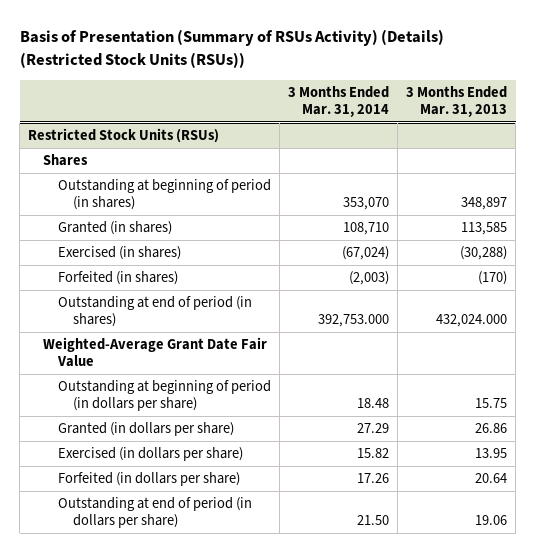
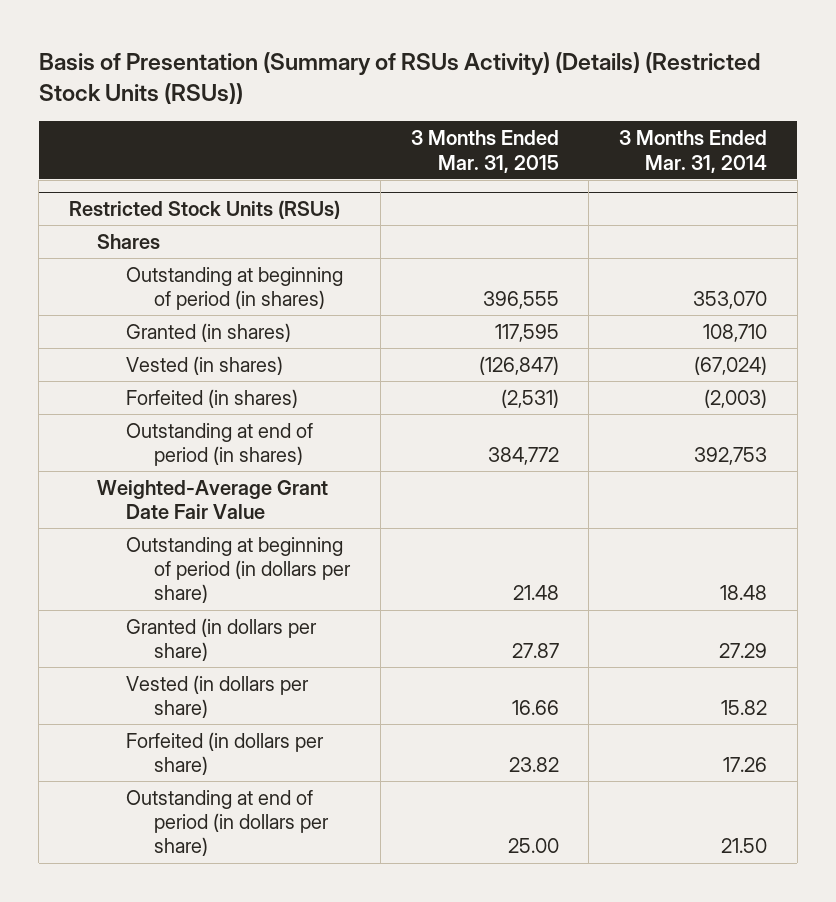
- | 3 Months Ended Mar. 31, 2014 | 3 Months Ended Mar. 31, 2013
+ | 3 Months Ended Mar. 31, 2015 | 3 Months Ended Mar. 31, 2014
@ Restricted Stock Units (RSUs)
- Exercised (in shares) | (67,024) | (30,288)
+ Vested (in shares) | (126,847) | (67,024)
- Outstanding at end of period (in shares) | 392,753.000 | 432,024.000
+ Outstanding at end of period (in shares) | 384,772 | 392,753
- Exercised (in dollars per share) | 15.82 | 13.95
+ Vested (in dollars per share) | 16.66 | 15.82

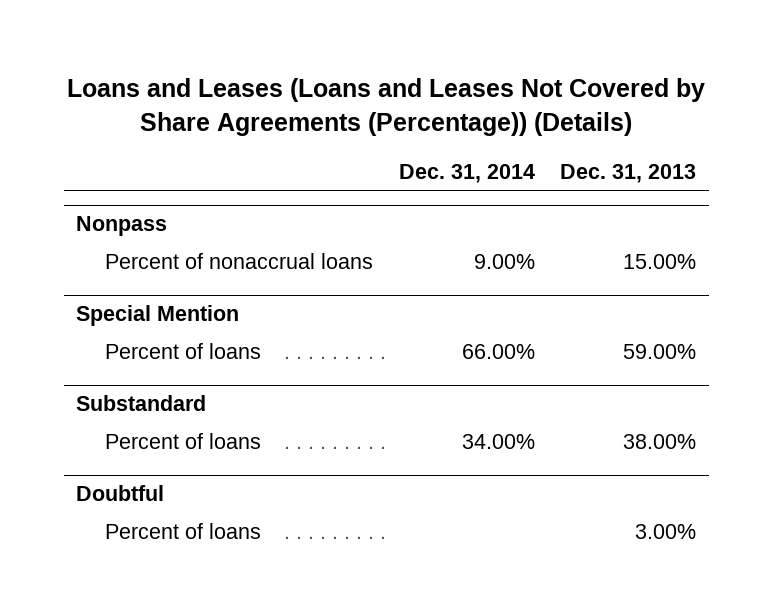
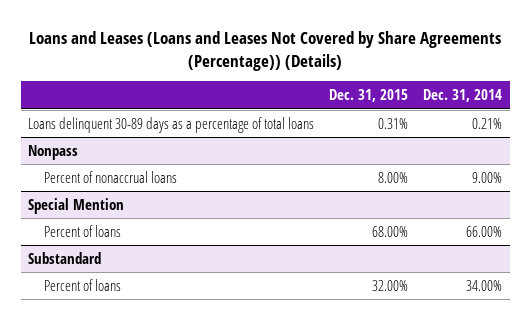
- | Dec. 31, 2014 | Dec. 31, 2013
+ | Dec. 31, 2015 | Dec. 31, 2014
+ Loans delinquent 30-89 days as a percentage of total loans | 0.31% | 0.21%
- Doubtful
- Percent of loans | | 3.00%

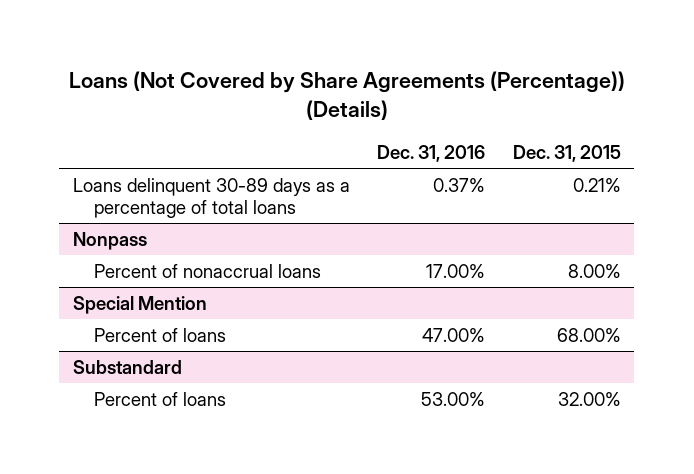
- Loans and Leases (Loans and Leases Not Covered by Share Agreements (Percentage)) (Details)
+ Loans (Not Covered by Share Agreements (Percentage)) (Details)
- | Dec. 31, 2015 | Dec. 31, 2014
+ | Dec. 31, 2016 | Dec. 31, 2015
- Loans delinquent 30-89 days as a percentage of total loans | 0.31% | 0.21%
+ Loans delinquent 30-89 days as a percentage of total loans | 0.37% | 0.21%

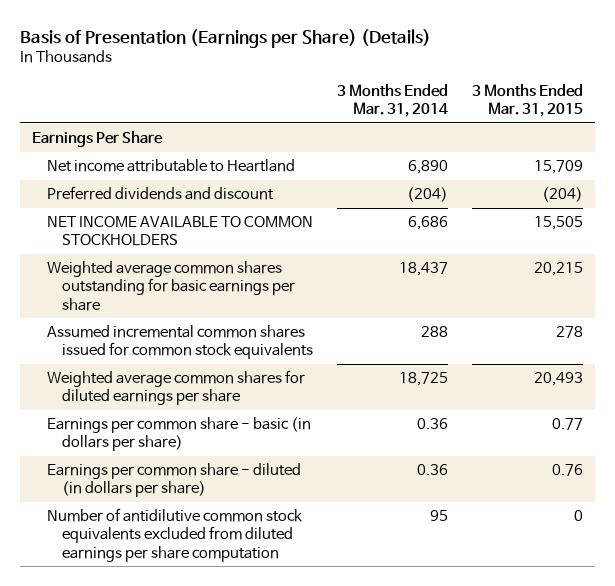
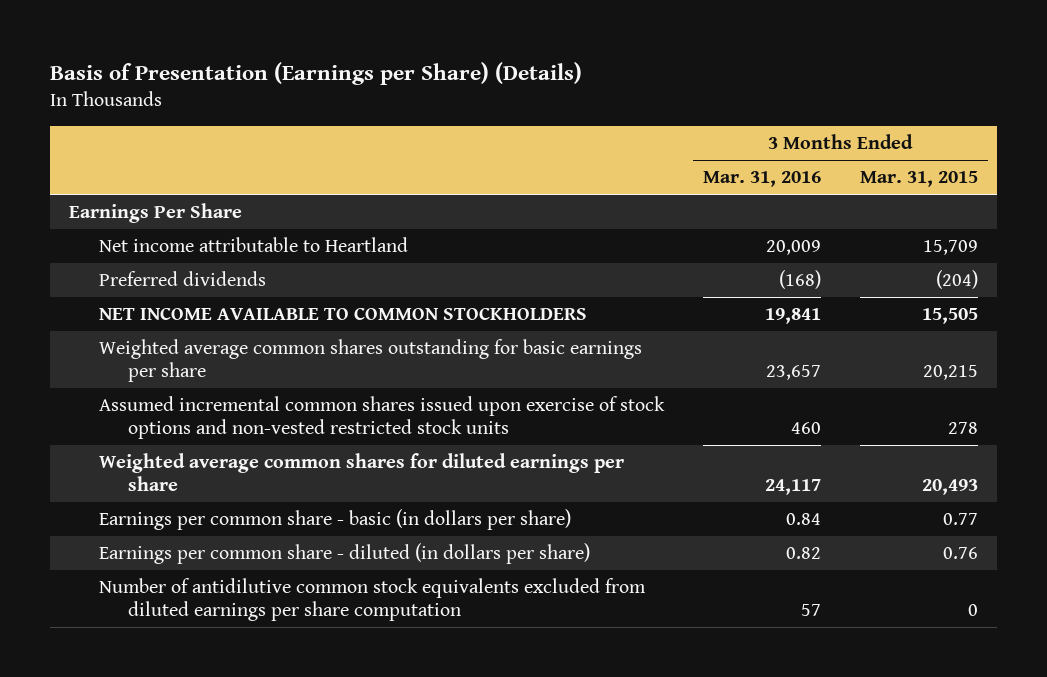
- | 3 Months Ended Mar. 31, 2014 | 3 Months Ended Mar. 31, 2015
+ | 3 Months Ended Mar. 31, 2016 | 3 Months Ended Mar. 31, 2015
- Preferred dividends and discount | (204) | (204)
+ Preferred dividends | (168) | (204)
- Assumed incremental common shares issued for common stock equivalents | 288 | 278
+ Assumed incremental common shares issued upon exercise of stock options and non-vested restricted stock units | 460 | 278

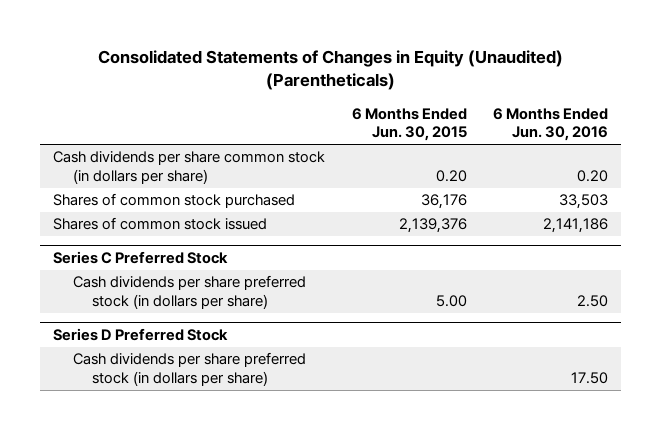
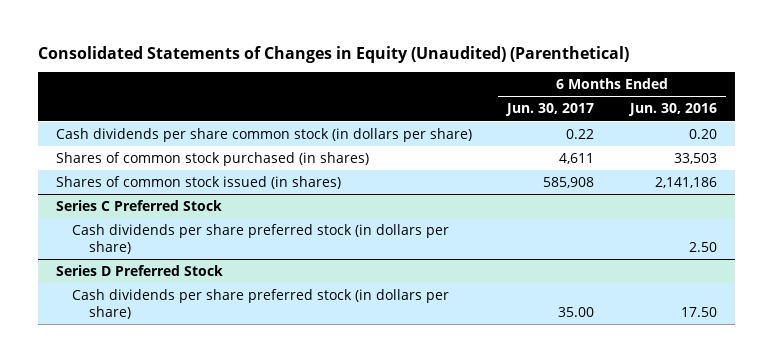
- Consolidated Statements of Changes in Equity (Unaudited) (Parentheticals)
+ Consolidated Statements of Changes in Equity (Unaudited) (Parenthetical)
- | 6 Months Ended Jun. 30, 2015 | 6 Months Ended Jun. 30, 2016
+ | 6 Months Ended Jun. 30, 2017 | 6 Months Ended Jun. 30, 2016
- Shares of common stock purchased | 36,176 | 33,503
- Shares of common stock issued | 2,139,376 | 2,141,186
+ Shares of common stock purchased (in shares) | 4,611 | 33,503
+ Shares of common stock issued (in shares) | 585,908 | 2,141,186

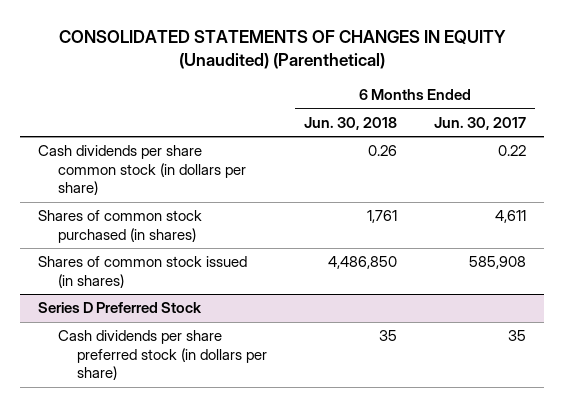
- Consolidated Statements of Changes in Equity (Unaudited) (Parenthetical)
+ CONSOLIDATED STATEMENTS OF CHANGES IN EQUITY (Unaudited) (Parenthetical)
- | 6 Months Ended Jun. 30, 2017 | 6 Months Ended Jun. 30, 2016
+ | 6 Months Ended Jun. 30, 2018 | 6 Months Ended Jun. 30, 2017
- Series C Preferred Stock
- Cash dividends per share preferred stock (in dollars per share) | | 2.50
@ Series D Preferred Stock
- Cash dividends per share preferred stock (in dollars per share) | 35.00 | 17.50
+ Cash dividends per share preferred stock (in dollars per share) | 35 | 35

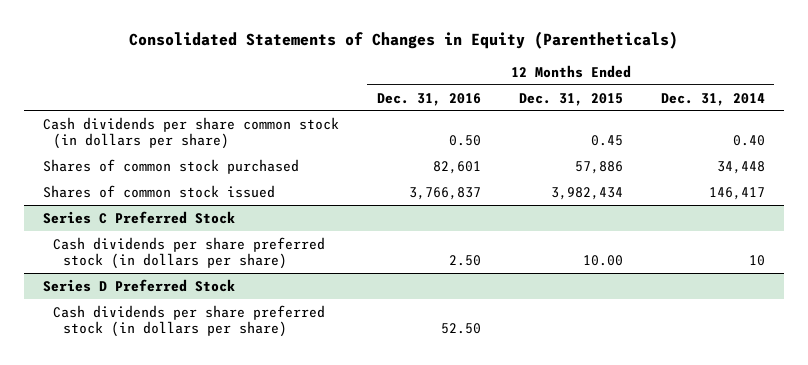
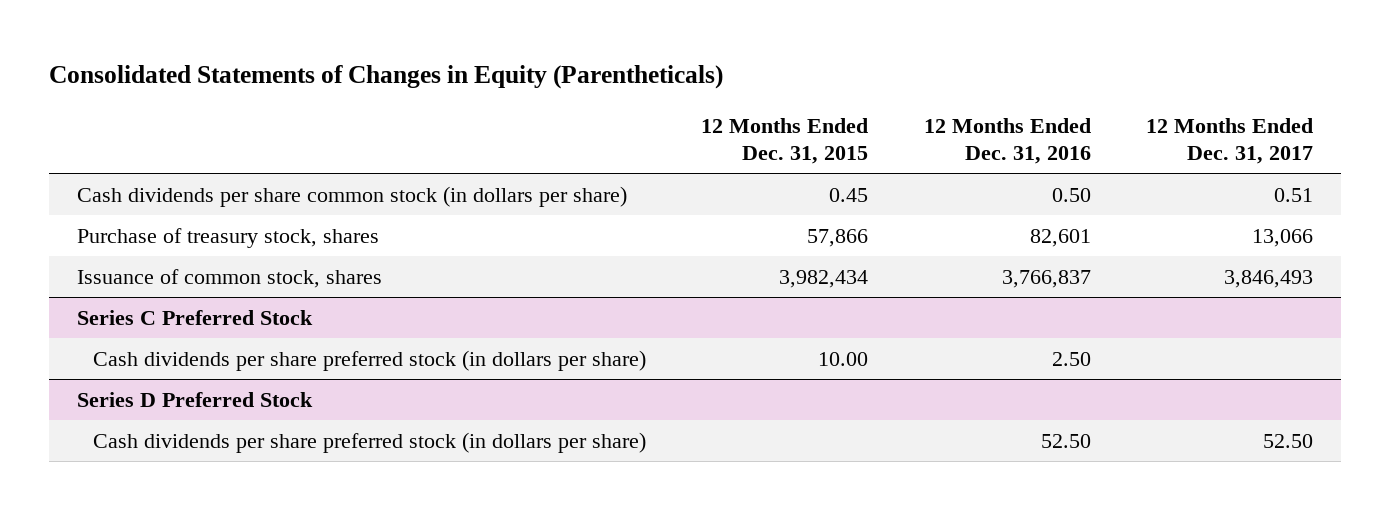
- | 12 Months Ended Dec. 31, 2016 | 12 Months Ended Dec. 31, 2015 | 12 Months Ended Dec. 31, 2014
+ | 12 Months Ended Dec. 31, 2015 | 12 Months Ended Dec. 31, 2016 | 12 Months Ended Dec. 31, 2017
- Shares of common stock purchased | 82,601 | 57,886 | 34,448
- Shares of common stock issued | 3,766,837 | 3,982,434 | 146,417
+ Purchase of treasury stock, shares | 57,866 | 82,601 | 13,066
+ Issuance of common stock, shares | 3,982,434 | 3,766,837 | 3,846,493

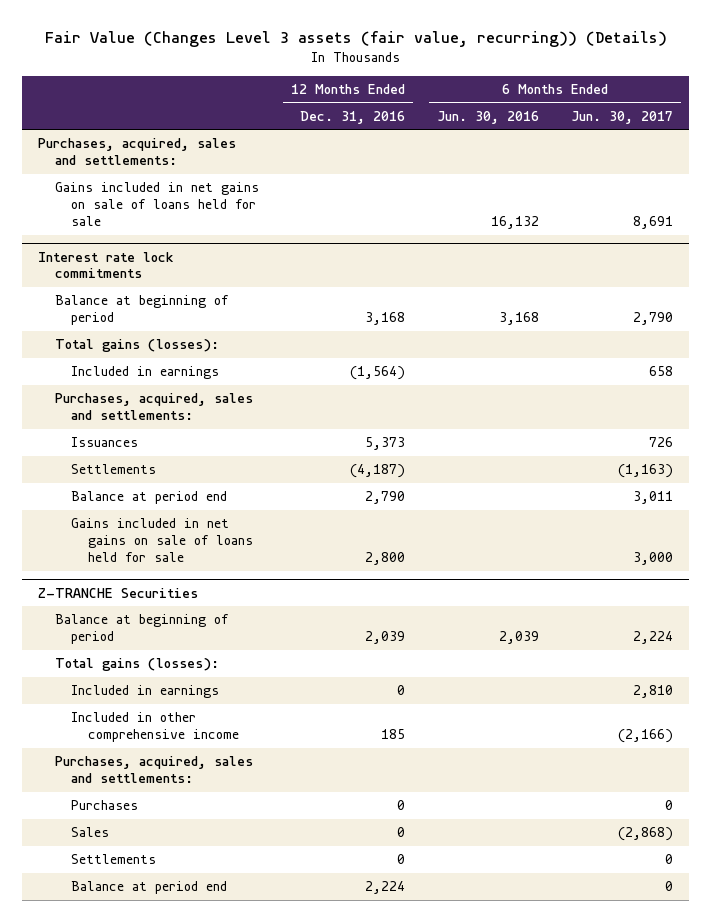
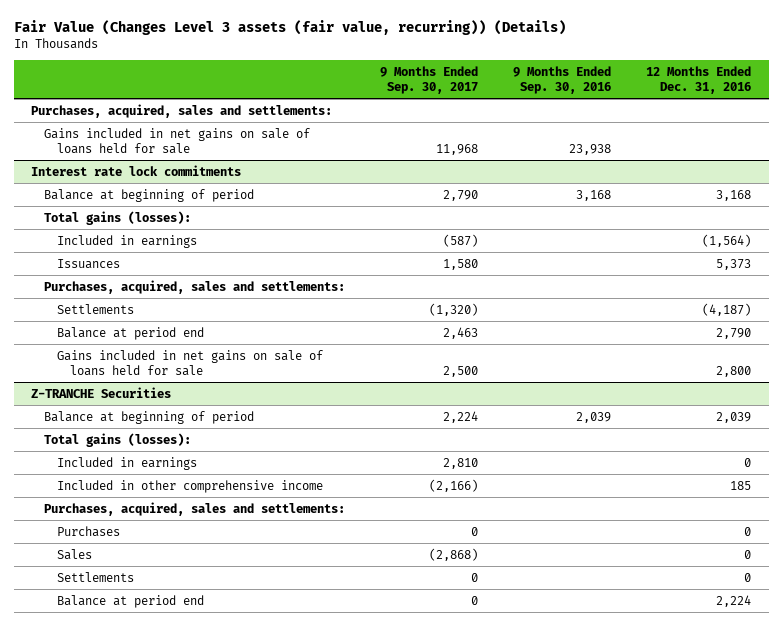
- | 12 Months Ended Dec. 31, 2016 | 6 Months Ended Jun. 30, 2016 | 6 Months Ended Jun. 30, 2017
+ | 9 Months Ended Sep. 30, 2017 | 9 Months Ended Sep. 30, 2016 | 12 Months Ended Dec. 31, 2016
@ Interest rate lock commitments
moved down: Purchases, acquired, sales and settlements:

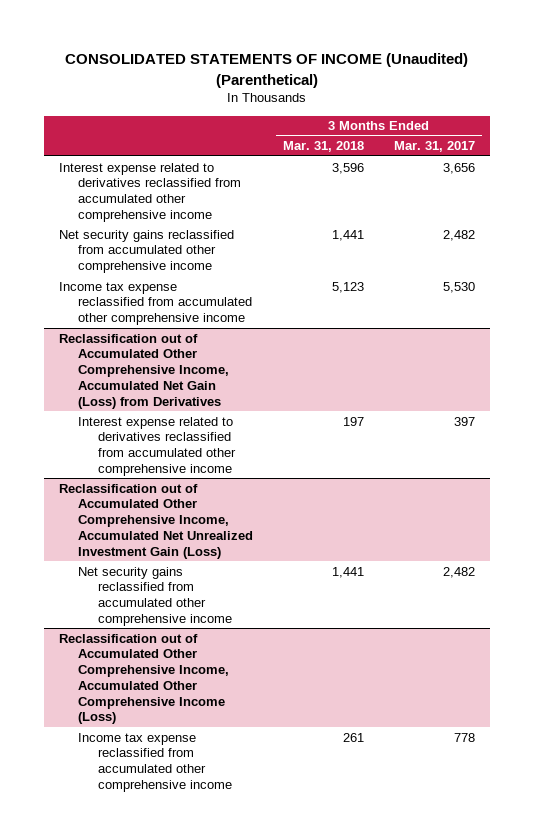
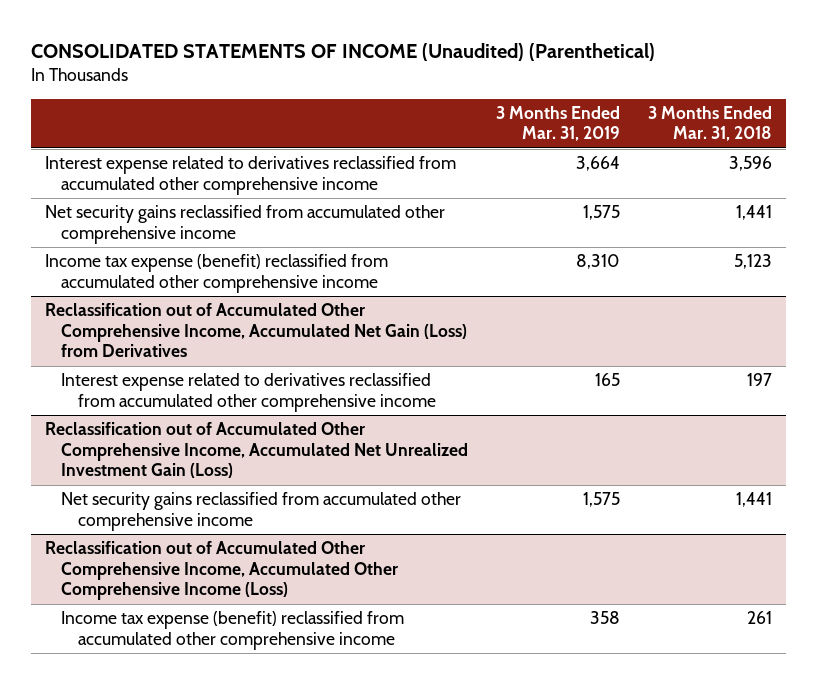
- | 3 Months Ended Mar. 31, 2018 | 3 Months Ended Mar. 31, 2017
+ | 3 Months Ended Mar. 31, 2019 | 3 Months Ended Mar. 31, 2018
- Income tax expense reclassified from accumulated other comprehensive income | 5,123 | 5,530
+ Income tax expense (benefit) reclassified from accumulated other comprehensive income | 8,310 | 5,123
@ Reclassification out of Accumulated Other Comprehensive Income, Accumulated Other Comprehensive Income (Loss)
- Income tax expense reclassified from accumulated other comprehensive income | 261 | 778
+ Income tax expense (benefit) reclassified from accumulated other comprehensive income | 358 | 261

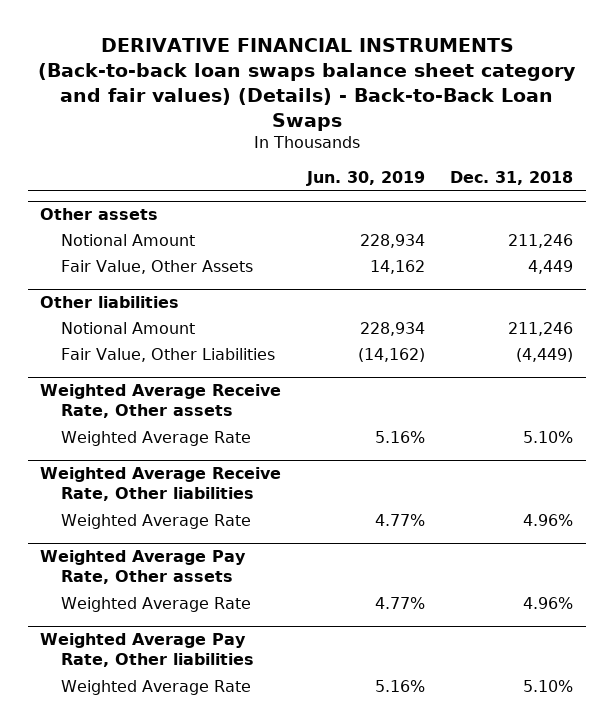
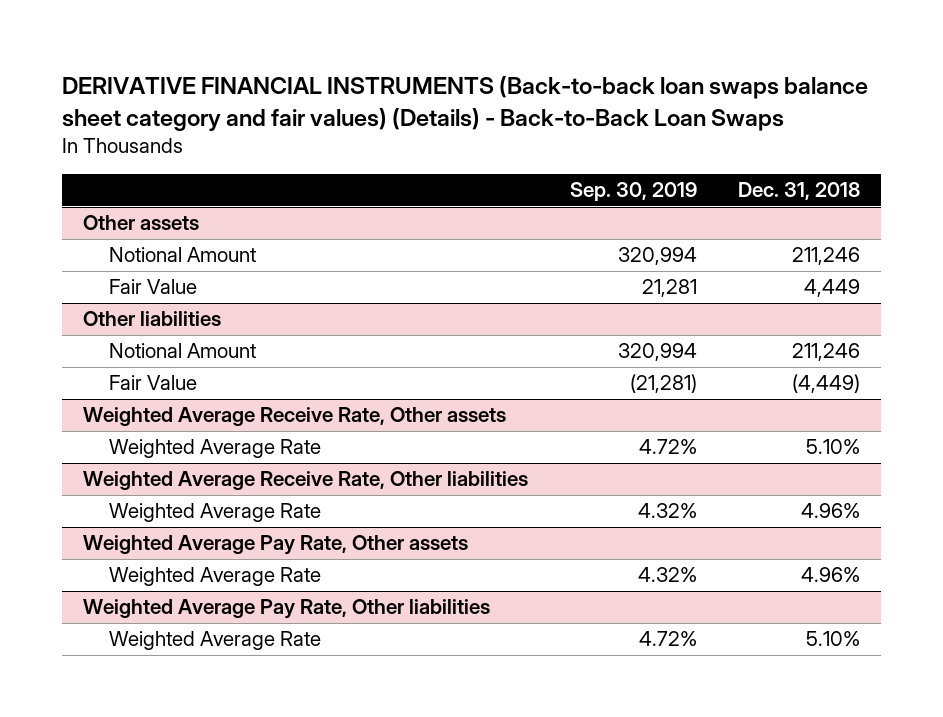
- | Jun. 30, 2019 | Dec. 31, 2018
+ | Sep. 30, 2019 | Dec. 31, 2018
@ Other assets
- Fair Value, Other Assets | 14,162 | 4,449
+ Fair Value | 21,281 | 4,449
@ Other liabilities
- Fair Value, Other Liabilities | (14,162) | (4,449)
+ Fair Value | (21,281) | (4,449)

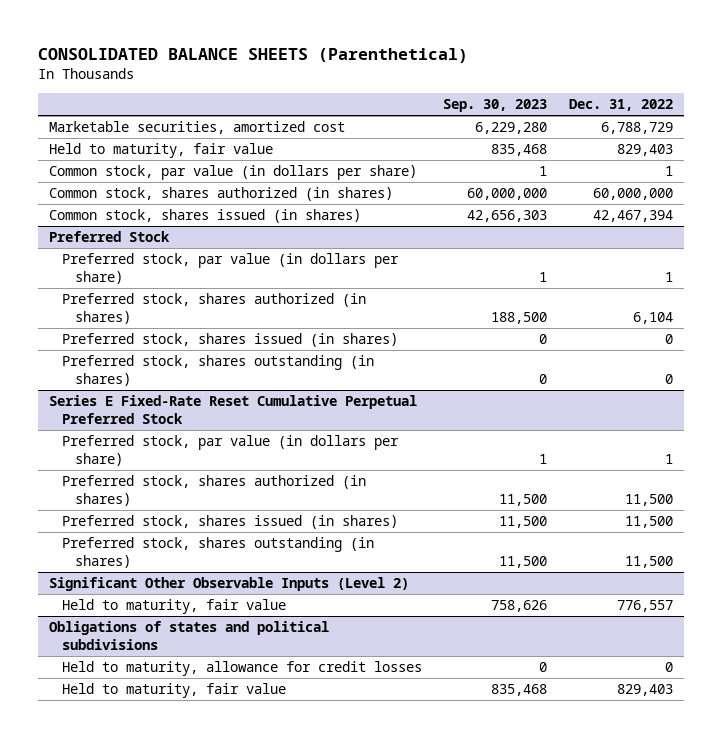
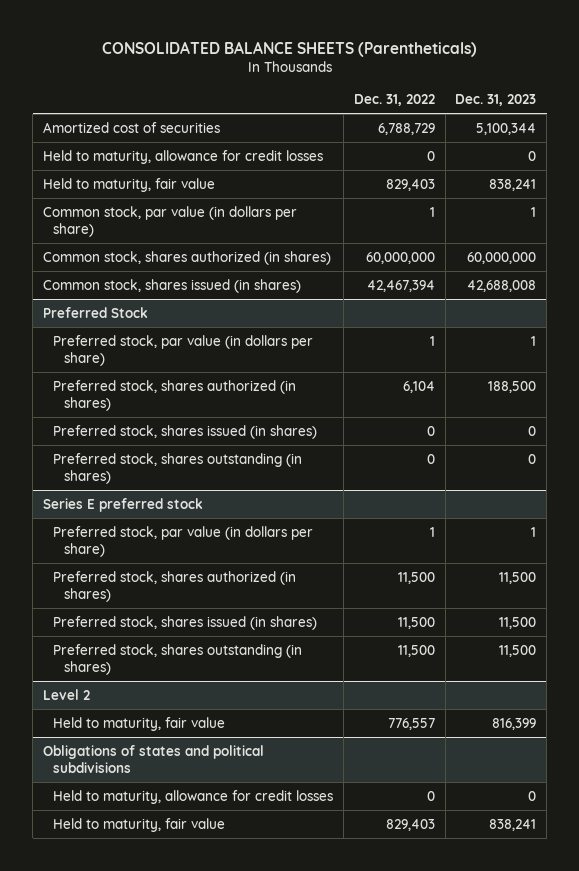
- CONSOLIDATED BALANCE SHEETS (Parenthetical)
+ CONSOLIDATED BALANCE SHEETS (Parentheticals)
- | Sep. 30, 2023 | Dec. 31, 2022
+ | Dec. 31, 2022 | Dec. 31, 2023
- Marketable securities, amortized cost | 6,229,280 | 6,788,729
+ Amortized cost of securities | 6,788,729 | 5,100,344
+ Held to maturity, allowance for credit losses | 0 | 0
- Series E Fixed-Rate Reset Cumulative Perpetual Preferred Stock
+ Series E preferred stock
- Significant Other Observable Inputs (Level 2)
+ Level 2

